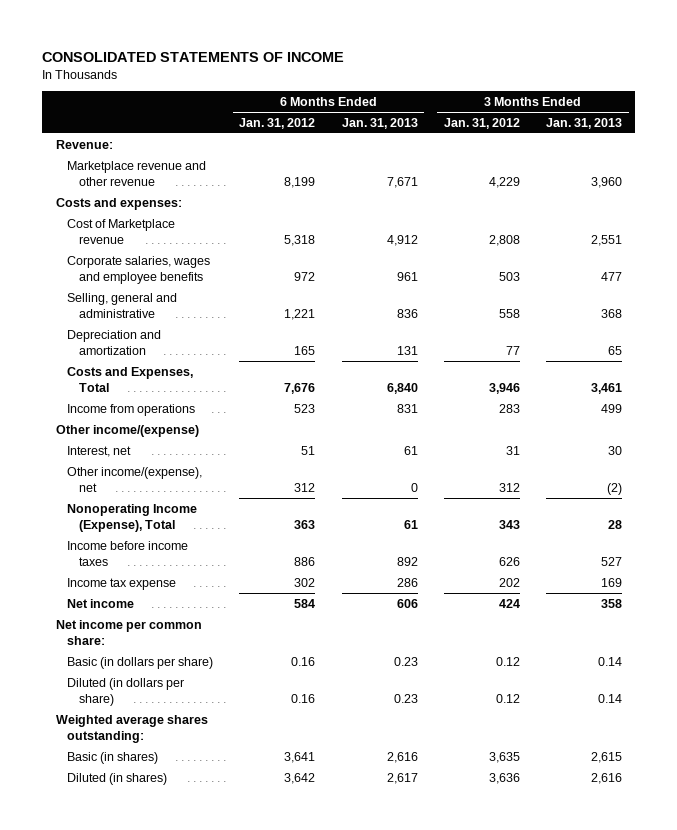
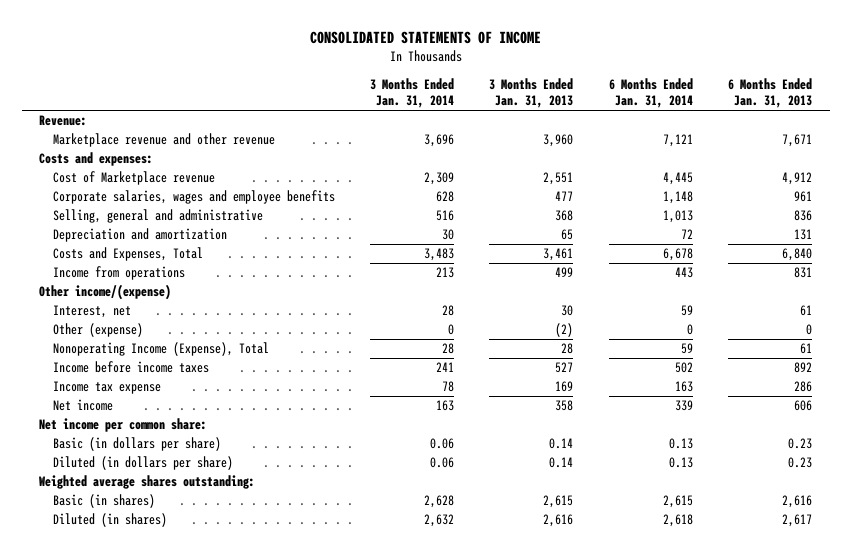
- | 6 Months Ended Jan. 31, 2012 | 6 Months Ended Jan. 31, 2013 | 3 Months Ended Jan. 31, 2012 | 3 Months Ended Jan. 31, 2013
+ | 3 Months Ended Jan. 31, 2014 | 3 Months Ended Jan. 31, 2013 | 6 Months Ended Jan. 31, 2014 | 6 Months Ended Jan. 31, 2013
- Other income/(expense), net | 312 | 0 | 312 | (2)
+ Other (expense) | 0 | (2) | 0 | 0

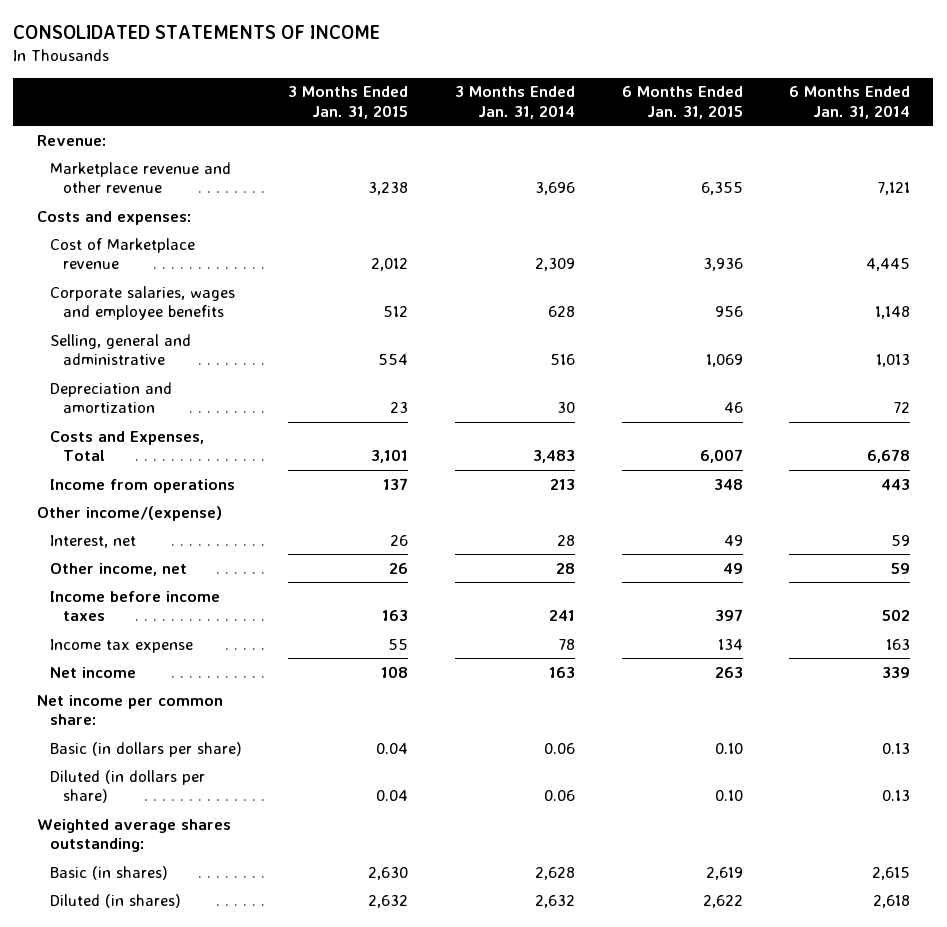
- | 3 Months Ended Jan. 31, 2014 | 3 Months Ended Jan. 31, 2013 | 6 Months Ended Jan. 31, 2014 | 6 Months Ended Jan. 31, 2013
+ | 3 Months Ended Jan. 31, 2015 | 3 Months Ended Jan. 31, 2014 | 6 Months Ended Jan. 31, 2015 | 6 Months Ended Jan. 31, 2014
- Other (expense) | 0 | (2) | 0 | 0
- Nonoperating Income (Expense), Total | 28 | 28 | 59 | 61
+ Other income, net | 26 | 28 | 49 | 59

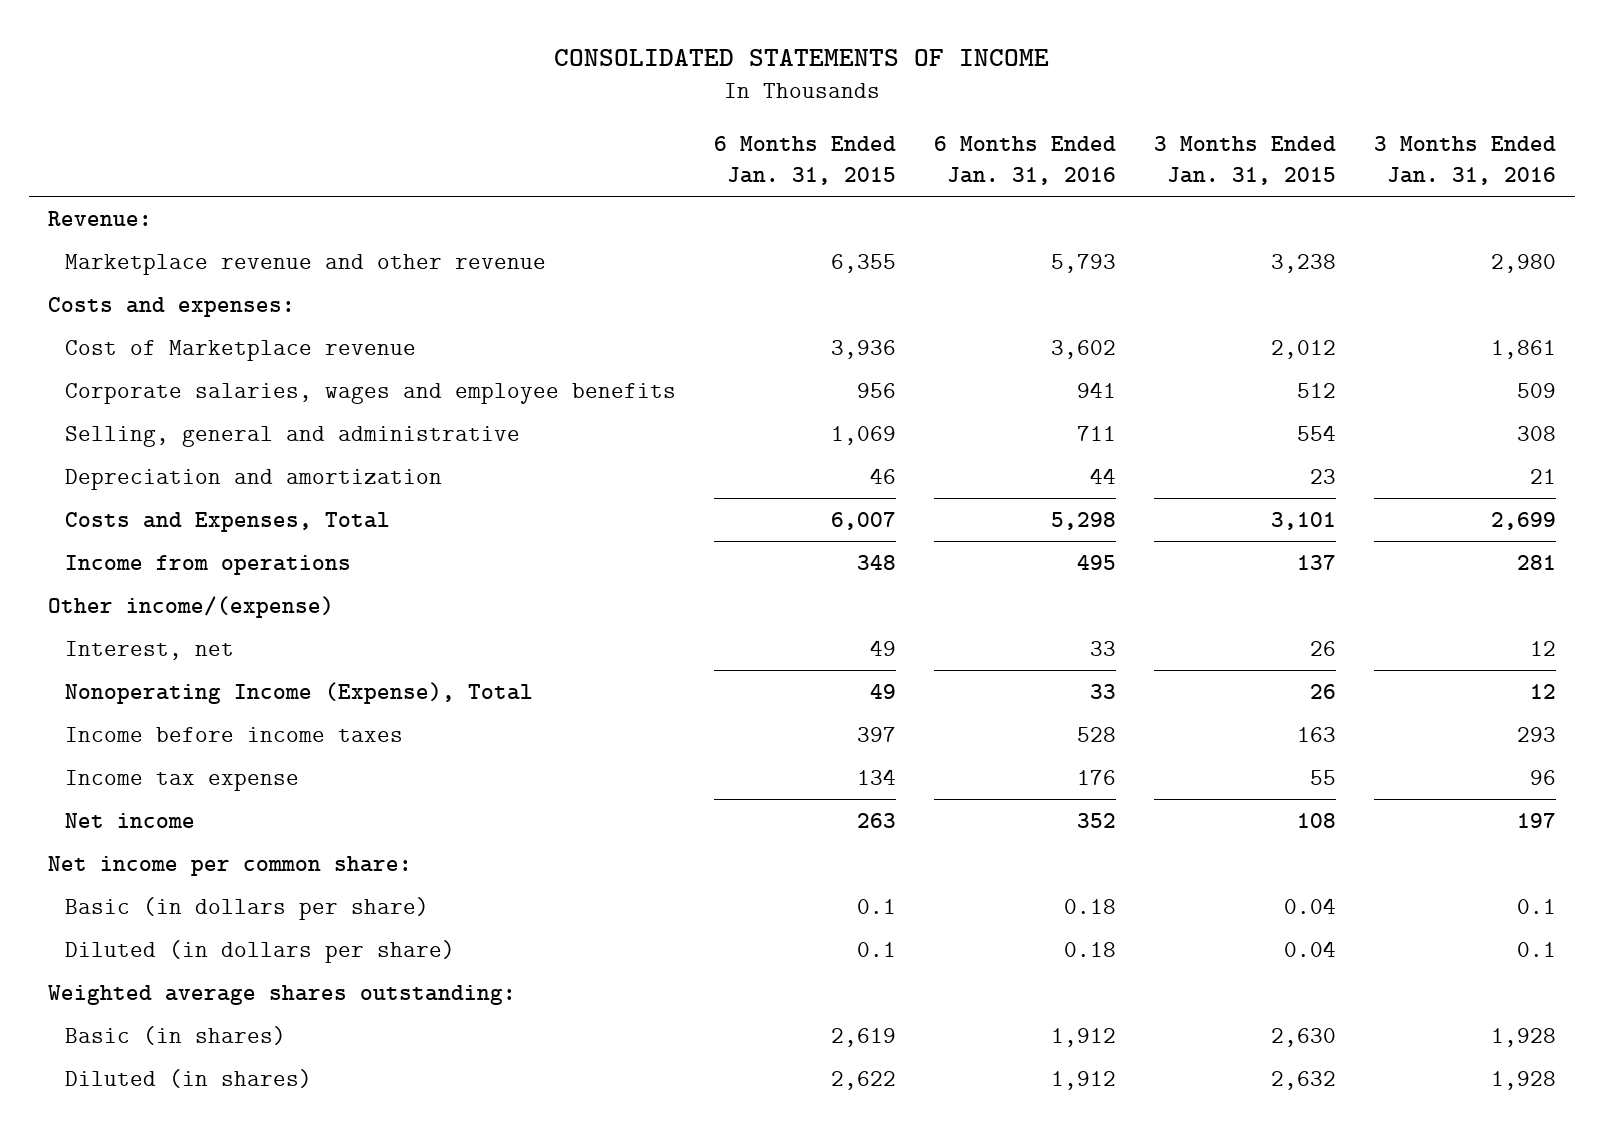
- | 3 Months Ended Jan. 31, 2015 | 3 Months Ended Jan. 31, 2014 | 6 Months Ended Jan. 31, 2015 | 6 Months Ended Jan. 31, 2014
+ | 6 Months Ended Jan. 31, 2015 | 6 Months Ended Jan. 31, 2016 | 3 Months Ended Jan. 31, 2015 | 3 Months Ended Jan. 31, 2016
- Other income, net | 26 | 28 | 49 | 59
+ Nonoperating Income (Expense), Total | 49 | 33 | 26 | 12
- Basic (in dollars per share) | 0.04 | 0.06 | 0.10 | 0.13
- Diluted (in dollars per share) | 0.04 | 0.06 | 0.10 | 0.13
+ Basic (in dollars per share) | 0.1 | 0.18 | 0.04 | 0.1
+ Diluted (in dollars per share) | 0.1 | 0.18 | 0.04 | 0.1

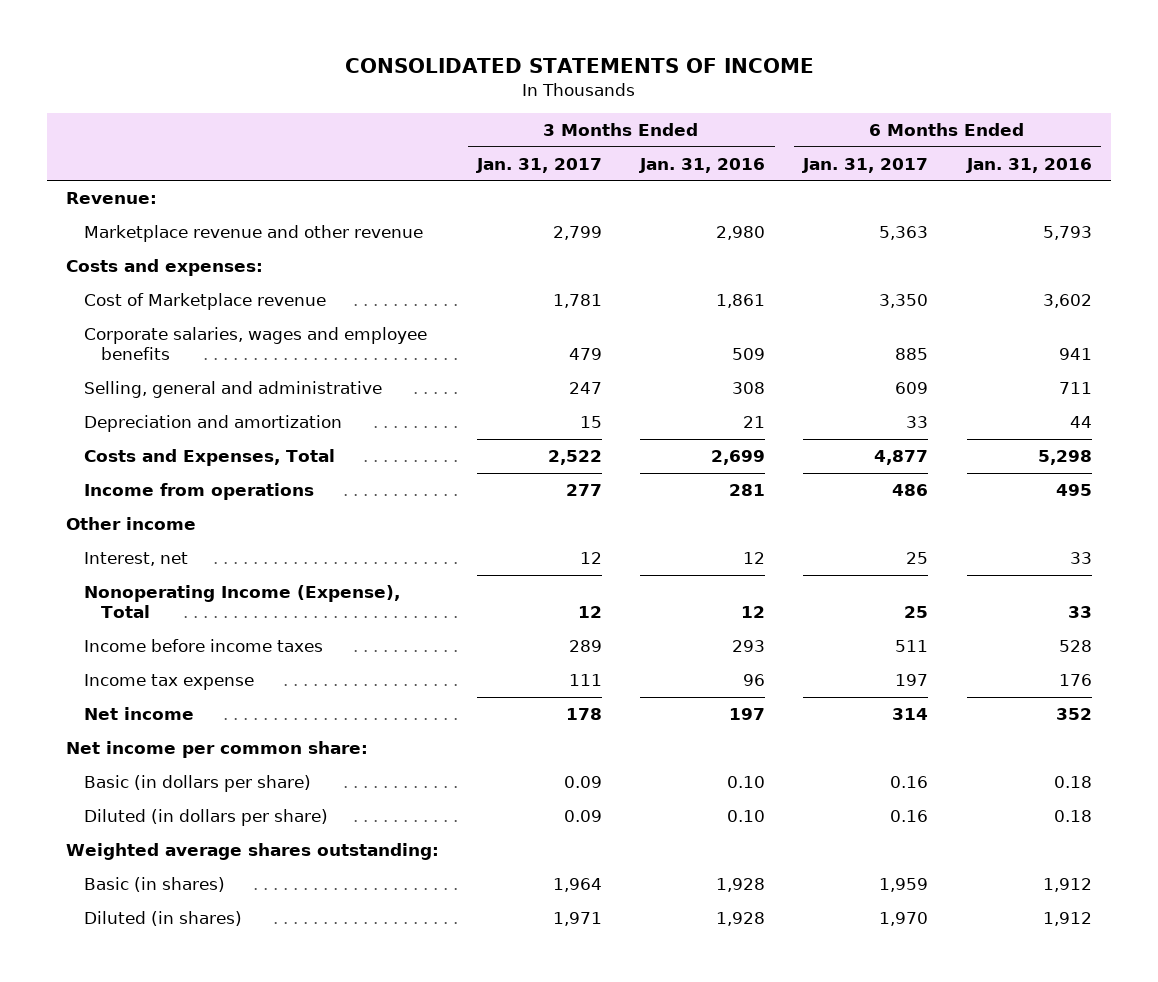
- | 6 Months Ended Jan. 31, 2015 | 6 Months Ended Jan. 31, 2016 | 3 Months Ended Jan. 31, 2015 | 3 Months Ended Jan. 31, 2016
+ | 3 Months Ended Jan. 31, 2017 | 3 Months Ended Jan. 31, 2016 | 6 Months Ended Jan. 31, 2017 | 6 Months Ended Jan. 31, 2016
- Other income/(expense)
+ Other income
- Basic (in dollars per share) | 0.1 | 0.18 | 0.04 | 0.1
- Diluted (in dollars per share) | 0.1 | 0.18 | 0.04 | 0.1
+ Basic (in dollars per share) | 0.09 | 0.10 | 0.16 | 0.18
+ Diluted (in dollars per share) | 0.09 | 0.10 | 0.16 | 0.18

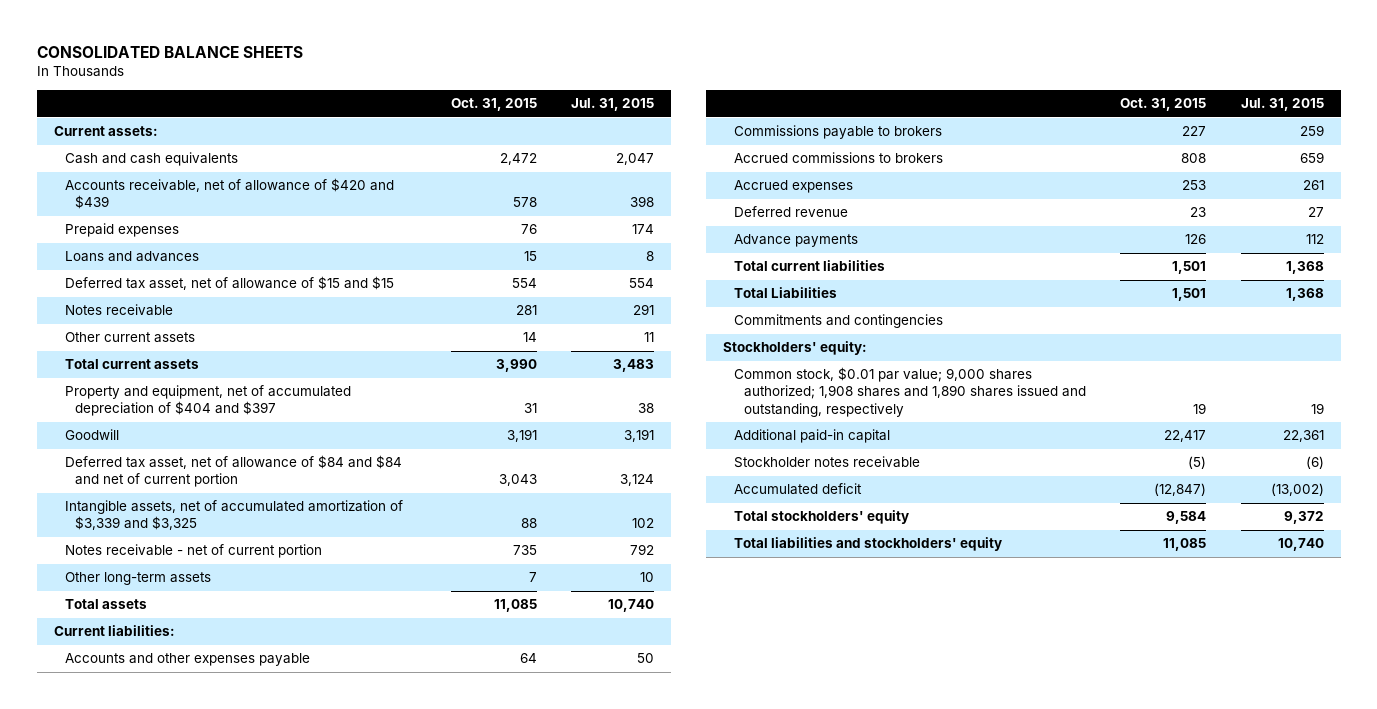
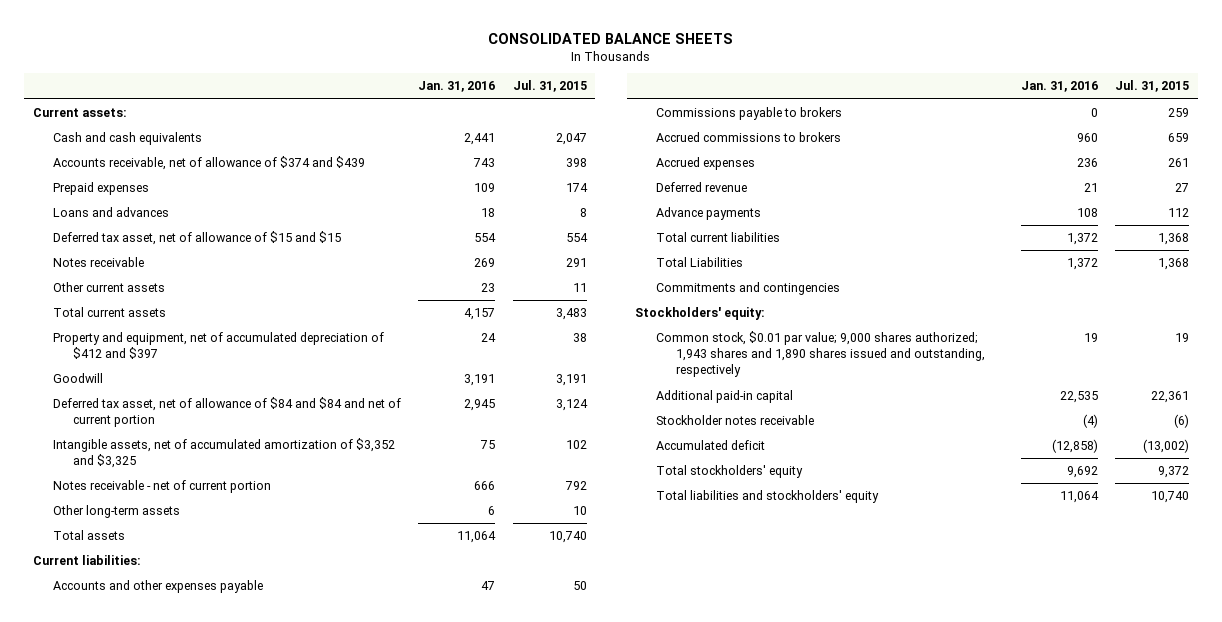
- | Oct. 31, 2015 | Jul. 31, 2015
+ | Jan. 31, 2016 | Jul. 31, 2015
- Accounts receivable, net of allowance of $420 and $439 | 578 | 398
+ Accounts receivable, net of allowance of $374 and $439 | 743 | 398
- Property and equipment, net of accumulated depreciation of $404 and $397 | 31 | 38
+ Property and equipment, net of accumulated depreciation of $412 and $397 | 24 | 38
- Intangible assets, net of accumulated amortization of $3,339 and $3,325 | 88 | 102
+ Intangible assets, net of accumulated amortization of $3,352 and $3,325 | 75 | 102
- Common stock, $0.01 par value; 9,000 shares authorized; 1,908 shares and 1,890 shares issued and outstanding, respectively | 19 | 19
+ Common stock, $0.01 par value; 9,000 shares authorized; 1,943 shares and 1,890 shares issued and outstanding, respectively | 19 | 19

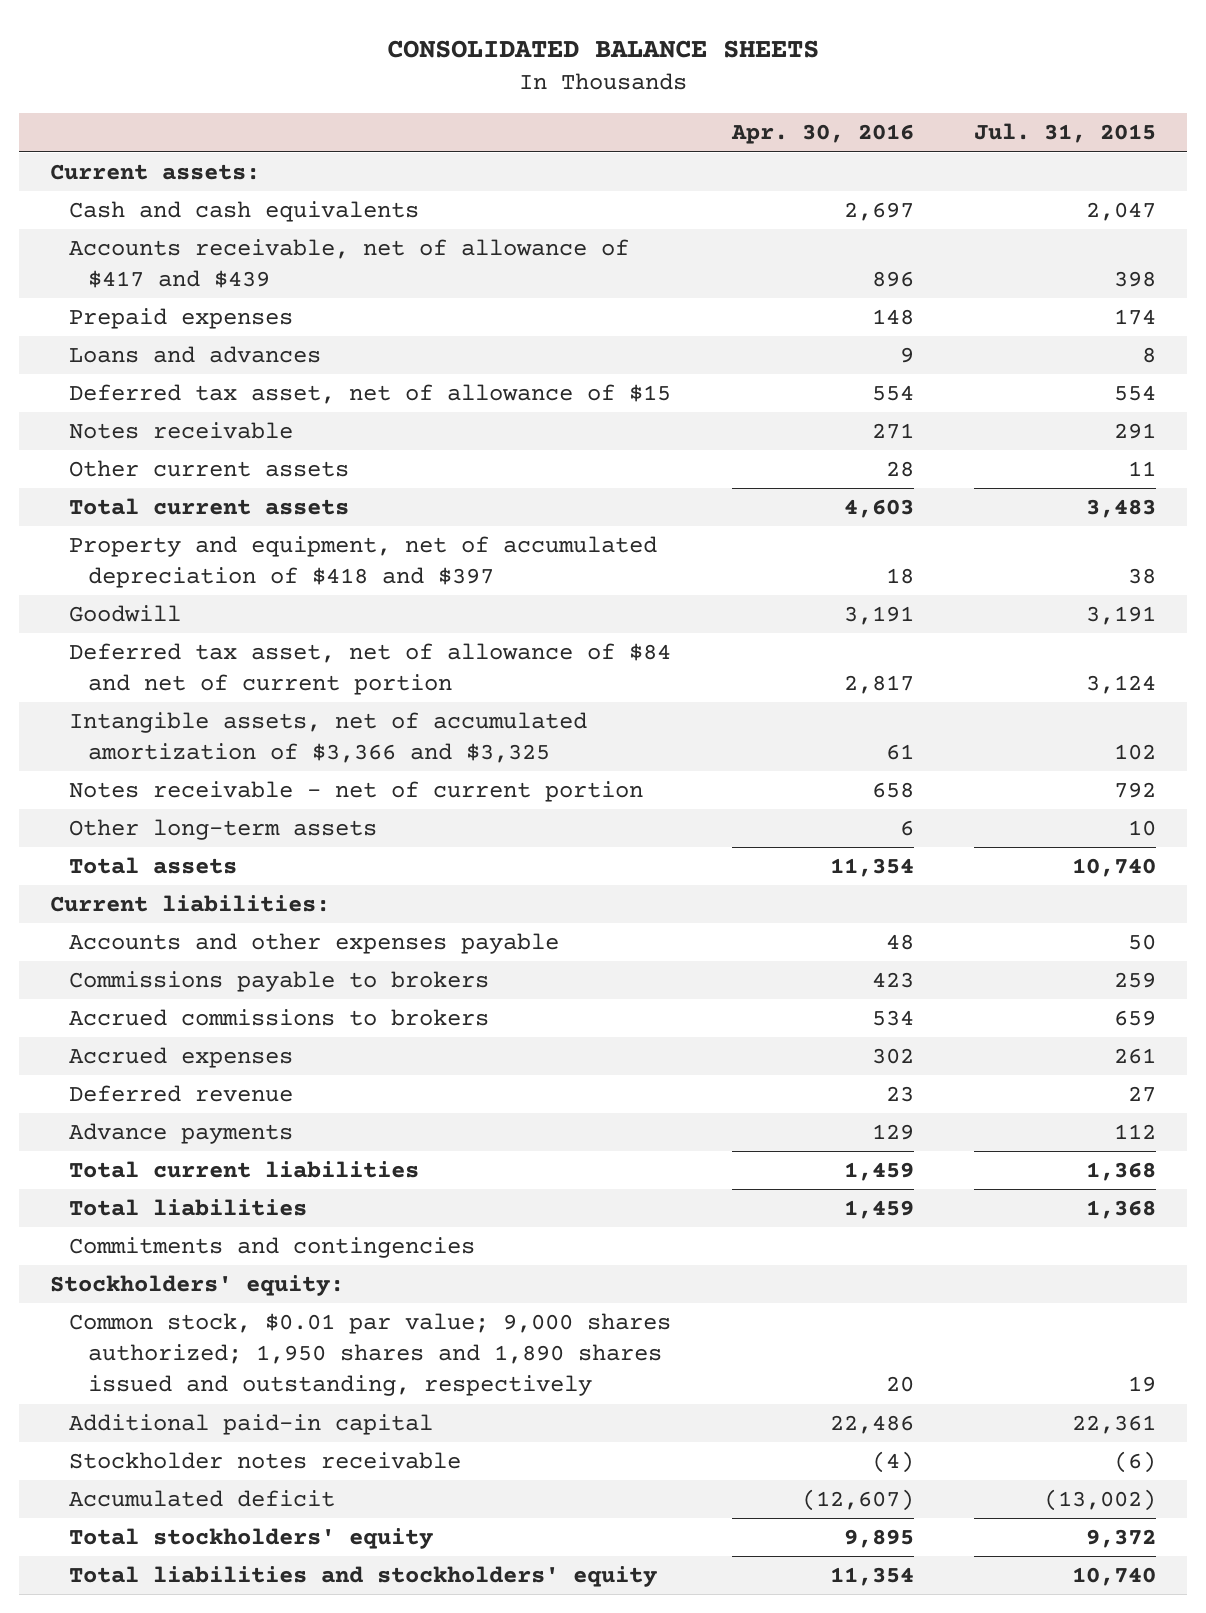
- | Jan. 31, 2016 | Jul. 31, 2015
+ | Apr. 30, 2016 | Jul. 31, 2015
- Accounts receivable, net of allowance of $374 and $439 | 743 | 398
+ Accounts receivable, net of allowance of $417 and $439 | 896 | 398
- Deferred tax asset, net of allowance of $15 and $15 | 554 | 554
+ Deferred tax asset, net of allowance of $15 | 554 | 554
- Property and equipment, net of accumulated depreciation of $412 and $397 | 24 | 38
+ Property and equipment, net of accumulated depreciation of $418 and $397 | 18 | 38
- Deferred tax asset, net of allowance of $84 and $84 and net of current portion | 2,945 | 3,124
- Intangible assets, net of accumulated amortization of $3,352 and $3,325 | 75 | 102
+ Deferred tax asset, net of allowance of $84 and net of current portion | 2,817 | 3,124
+ Intangible assets, net of accumulated amortization of $3,366 and $3,325 | 61 | 102
- Total Liabilities | 1,372 | 1,368
+ Total liabilities | 1,459 | 1,368
- Common stock, $0.01 par value; 9,000 shares authorized; 1,943 shares and 1,890 shares issued and outstanding, respectively | 19 | 19
+ Common stock, $0.01 par value; 9,000 shares authorized; 1,950 shares and 1,890 shares issued and outstanding, respectively | 20 | 19

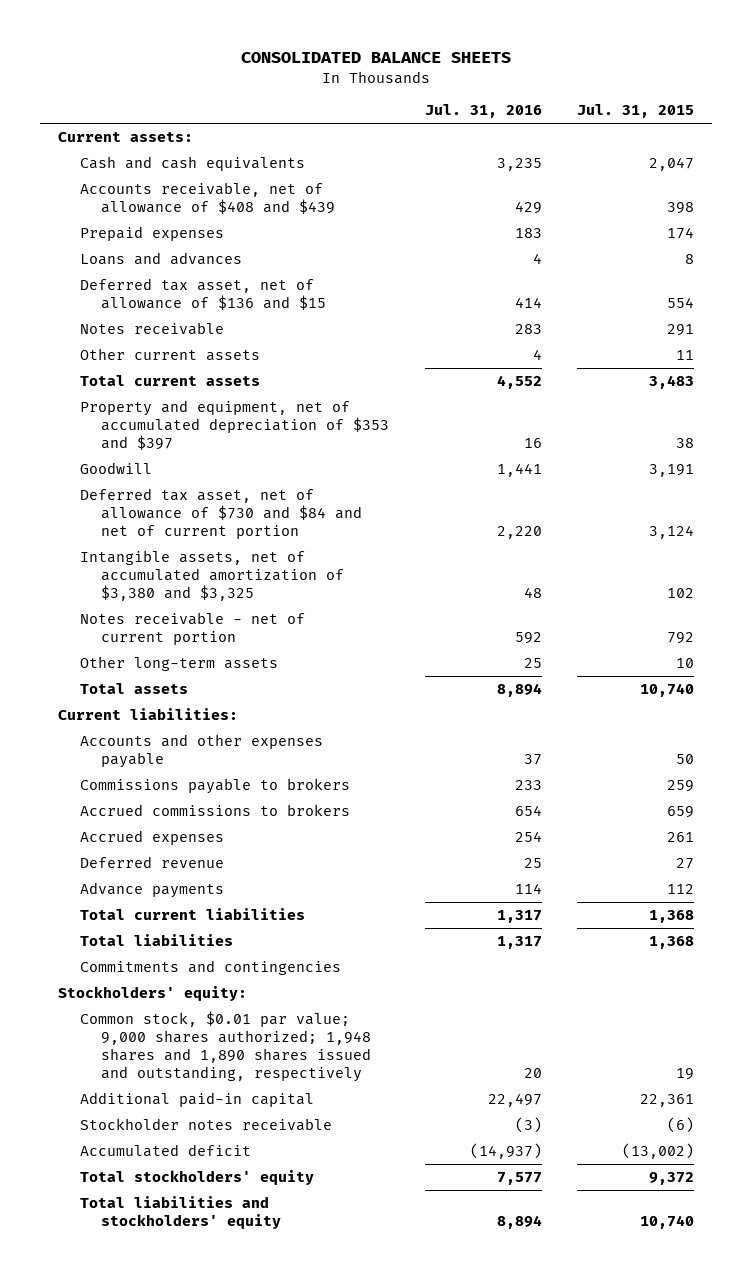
- | Apr. 30, 2016 | Jul. 31, 2015
+ | Jul. 31, 2016 | Jul. 31, 2015
- Accounts receivable, net of allowance of $417 and $439 | 896 | 398
+ Accounts receivable, net of allowance of $408 and $439 | 429 | 398
- Deferred tax asset, net of allowance of $15 | 554 | 554
+ Deferred tax asset, net of allowance of $136 and $15 | 414 | 554
- Property and equipment, net of accumulated depreciation of $418 and $397 | 18 | 38
+ Property and equipment, net of accumulated depreciation of $353 and $397 | 16 | 38
- Deferred tax asset, net of allowance of $84 and net of current portion | 2,817 | 3,124
- Intangible assets, net of accumulated amortization of $3,366 and $3,325 | 61 | 102
+ Deferred tax asset, net of allowance of $730 and $84 and net of current portion | 2,220 | 3,124
+ Intangible assets, net of accumulated amortization of $3,380 and $3,325 | 48 | 102
- Common stock, $0.01 par value; 9,000 shares authorized; 1,950 shares and 1,890 shares issued and outstanding, respectively | 20 | 19
+ Common stock, $0.01 par value; 9,000 shares authorized; 1,948 shares and 1,890 shares issued and outstanding, respectively | 20 | 19

